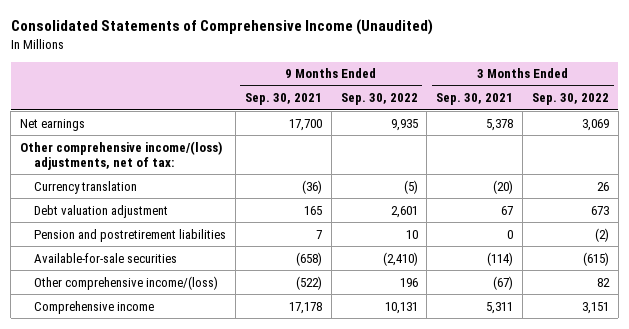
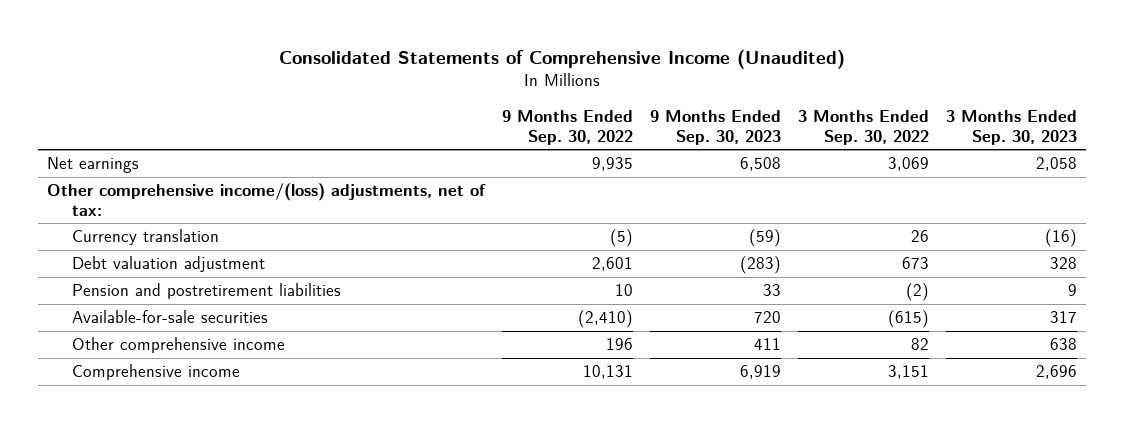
- | 9 Months Ended Sep. 30, 2021 | 9 Months Ended Sep. 30, 2022 | 3 Months Ended Sep. 30, 2021 | 3 Months Ended Sep. 30, 2022
+ | 9 Months Ended Sep. 30, 2022 | 9 Months Ended Sep. 30, 2023 | 3 Months Ended Sep. 30, 2022 | 3 Months Ended Sep. 30, 2023
- Other comprehensive income/(loss) | (522) | 196 | (67) | 82
+ Other comprehensive income | 196 | 411 | 82 | 638

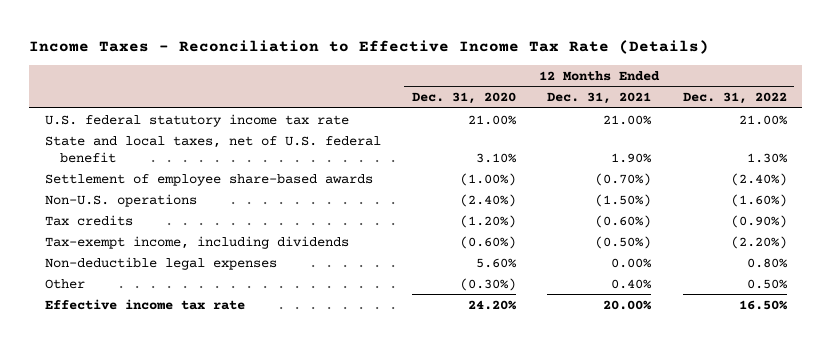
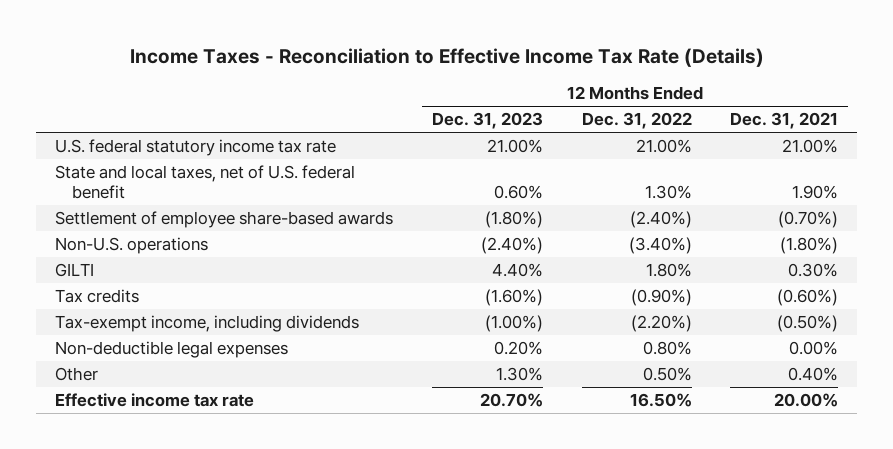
- | 12 Months Ended Dec. 31, 2020 | 12 Months Ended Dec. 31, 2021 | 12 Months Ended Dec. 31, 2022
+ | 12 Months Ended Dec. 31, 2023 | 12 Months Ended Dec. 31, 2022 | 12 Months Ended Dec. 31, 2021
- Non-U.S. operations | (2.40%) | (1.50%) | (1.60%)
+ Non-U.S. operations | (2.40%) | (3.40%) | (1.80%)
+ GILTI | 4.40% | 1.80% | 0.30%

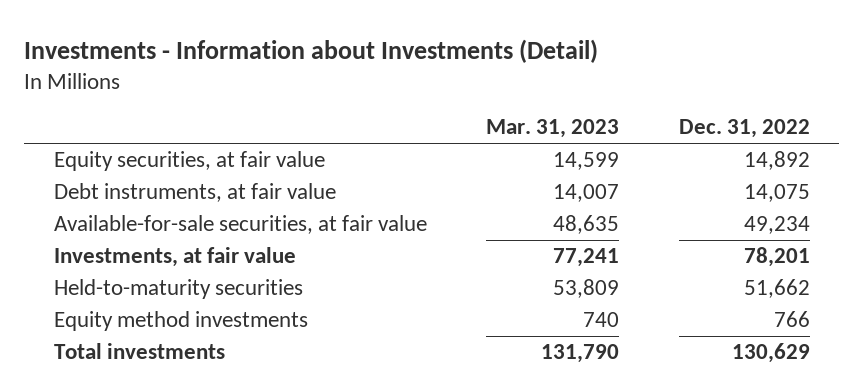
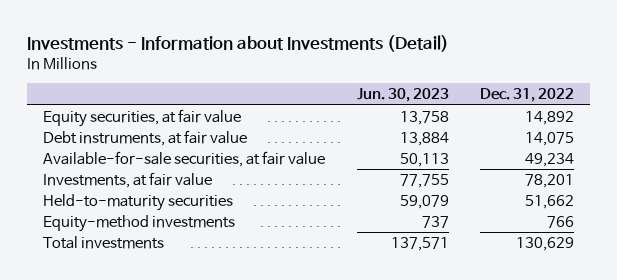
- | Mar. 31, 2023 | Dec. 31, 2022
+ | Jun. 30, 2023 | Dec. 31, 2022
- Equity method investments | 740 | 766
+ Equity-method investments | 737 | 766

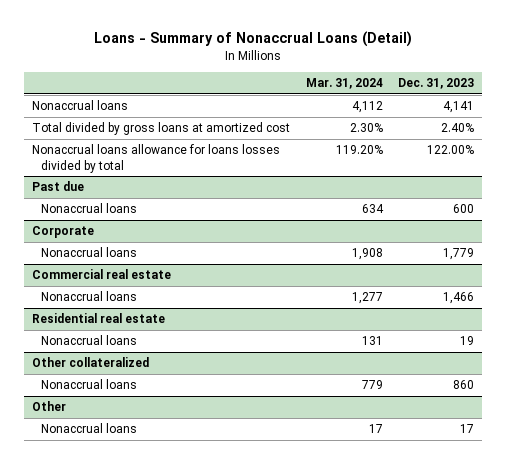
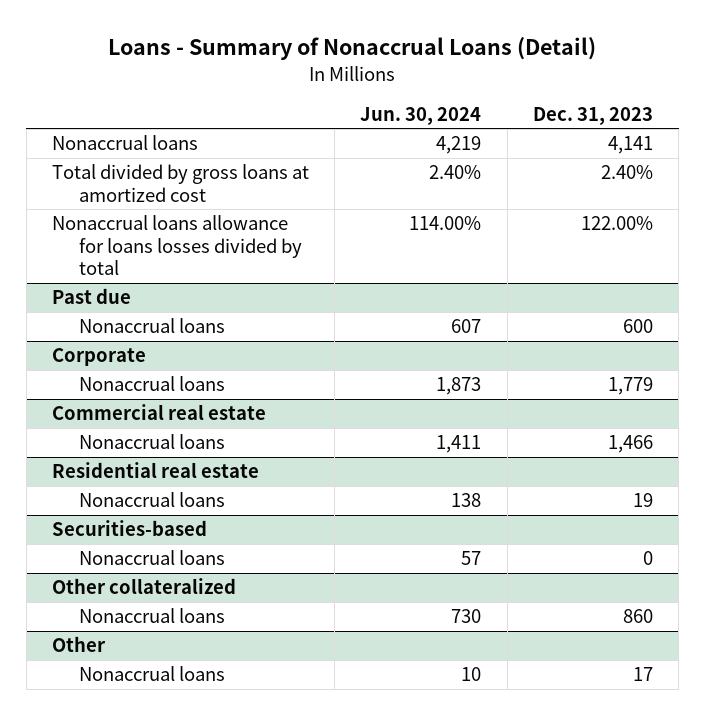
- | Mar. 31, 2024 | Dec. 31, 2023
+ | Jun. 30, 2024 | Dec. 31, 2023
+ Securities-based
+ Nonaccrual loans | 57 | 0

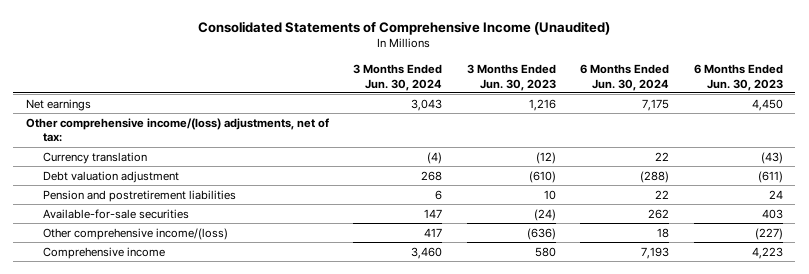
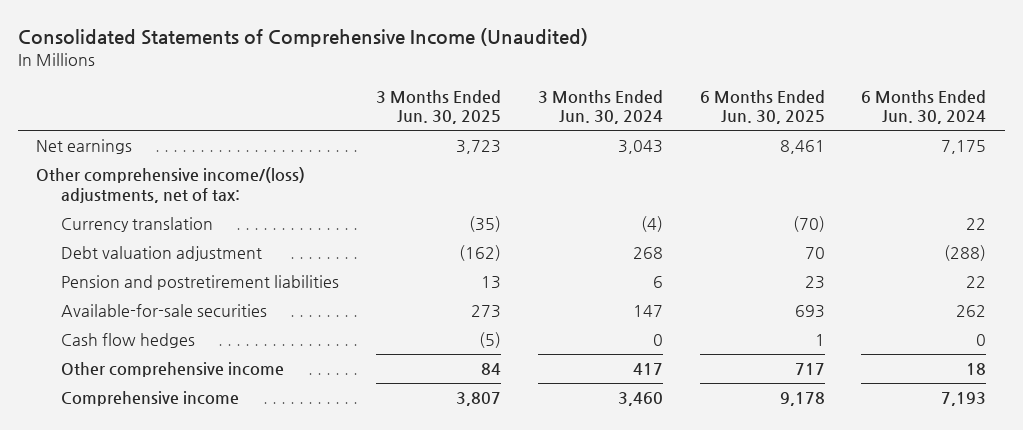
- | 3 Months Ended Jun. 30, 2024 | 3 Months Ended Jun. 30, 2023 | 6 Months Ended Jun. 30, 2024 | 6 Months Ended Jun. 30, 2023
+ | 3 Months Ended Jun. 30, 2025 | 3 Months Ended Jun. 30, 2024 | 6 Months Ended Jun. 30, 2025 | 6 Months Ended Jun. 30, 2024
- Other comprehensive income/(loss) | 417 | (636) | 18 | (227)
+ Cash flow hedges | (5) | 0 | 1 | 0
+ Other comprehensive income | 84 | 417 | 717 | 18

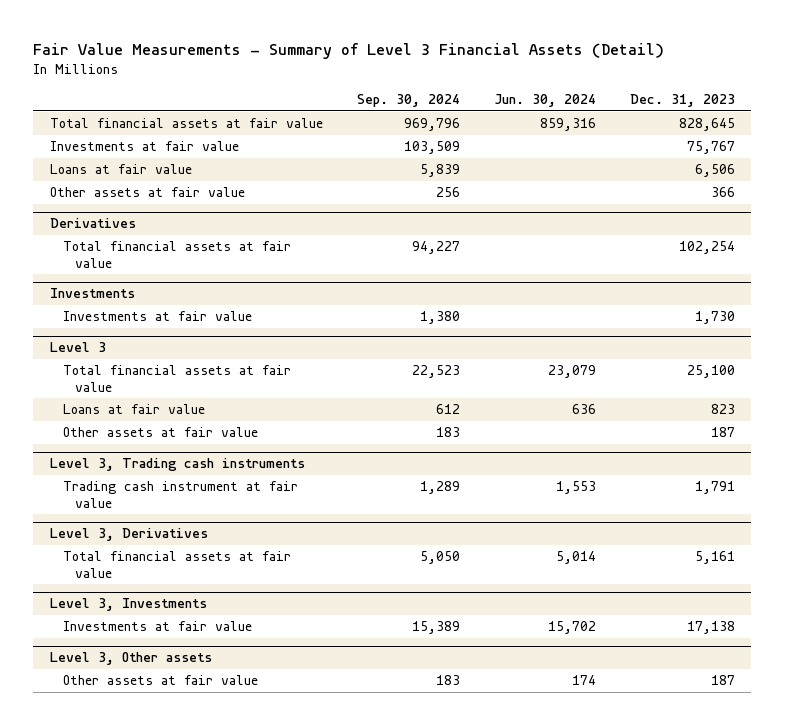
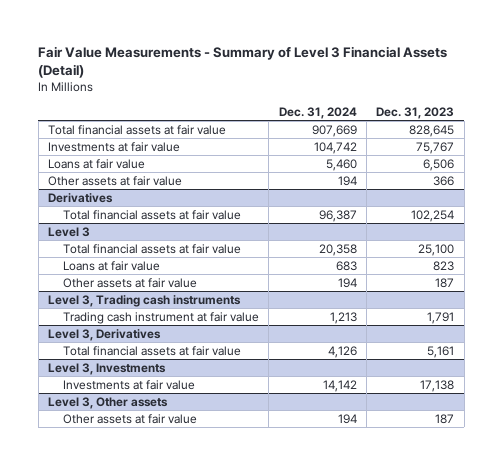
- | Sep. 30, 2024 | Jun. 30, 2024 | Dec. 31, 2023
+ | Dec. 31, 2024 | Dec. 31, 2023
- Investments
- Investments at fair value | 1,380 | | 1,730

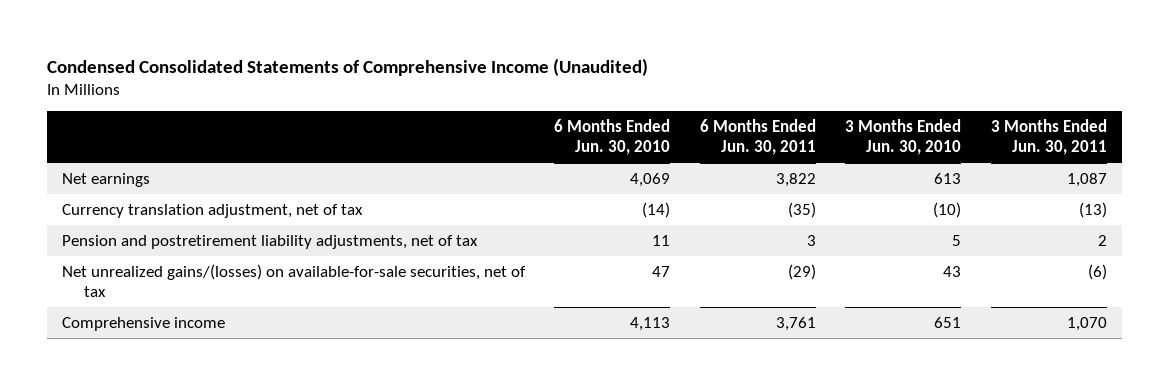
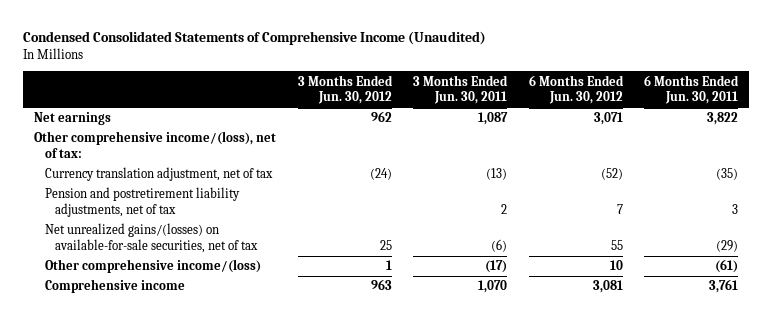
- | 6 Months Ended Jun. 30, 2010 | 6 Months Ended Jun. 30, 2011 | 3 Months Ended Jun. 30, 2010 | 3 Months Ended Jun. 30, 2011
+ | 3 Months Ended Jun. 30, 2012 | 3 Months Ended Jun. 30, 2011 | 6 Months Ended Jun. 30, 2012 | 6 Months Ended Jun. 30, 2011
+ Other comprehensive income/(loss), net of tax:
+ Other comprehensive income/(loss) | 1 | (17) | 10 | (61)

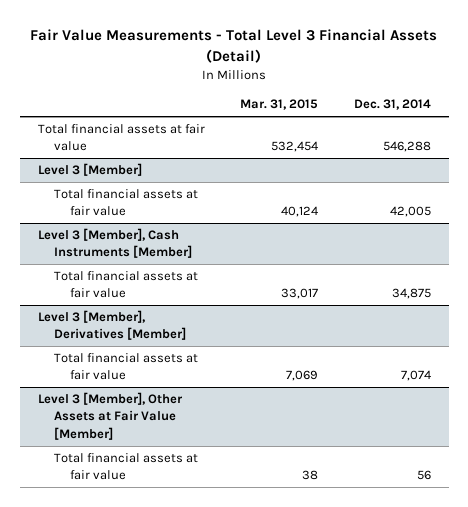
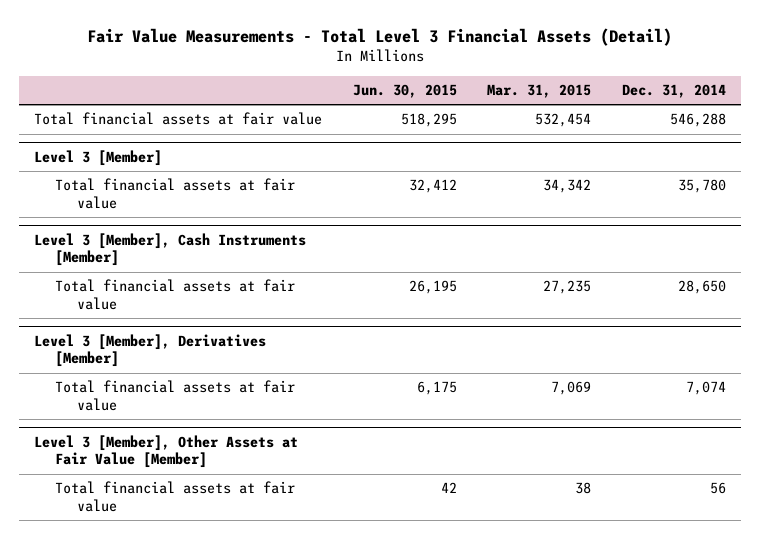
- | Mar. 31, 2015 | Dec. 31, 2014
+ | Jun. 30, 2015 | Mar. 31, 2015 | Dec. 31, 2014
@ Level 3 [Member]
- Total financial assets at fair value | 40,124 | 42,005
+ Total financial assets at fair value | 32,412 | 34,342 | 35,780
@ Level 3 [Member], Cash Instruments [Member]
- Total financial assets at fair value | 33,017 | 34,875
+ Total financial assets at fair value | 26,195 | 27,235 | 28,650

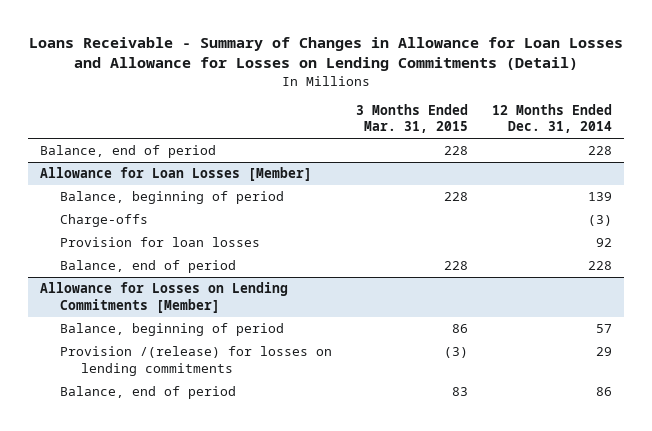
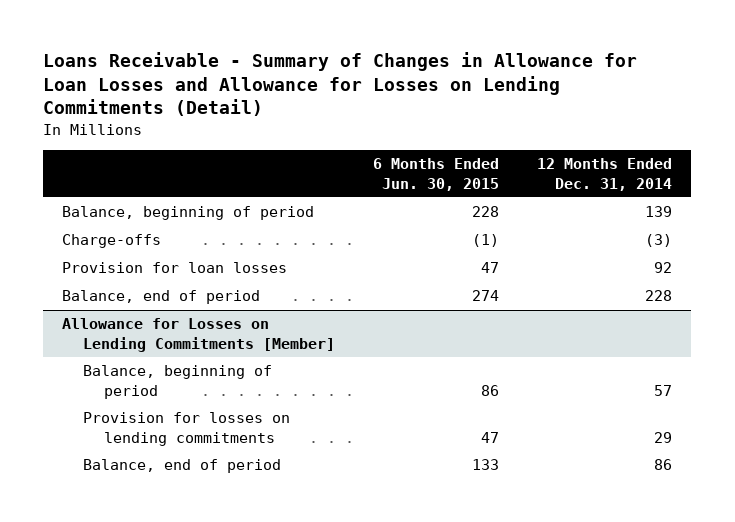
- | 3 Months Ended Mar. 31, 2015 | 12 Months Ended Dec. 31, 2014
+ | 6 Months Ended Jun. 30, 2015 | 12 Months Ended Dec. 31, 2014
- Balance, end of period | 228 | 228
- Allowance for Loan Losses [Member]
@ Allowance for Losses on Lending Commitments [Member]
- Provision /(release) for losses on lending commitments | (3) | 29
+ Provision for losses on lending commitments | 47 | 29

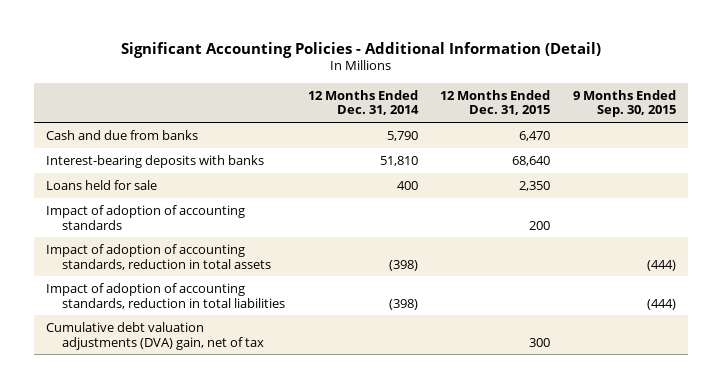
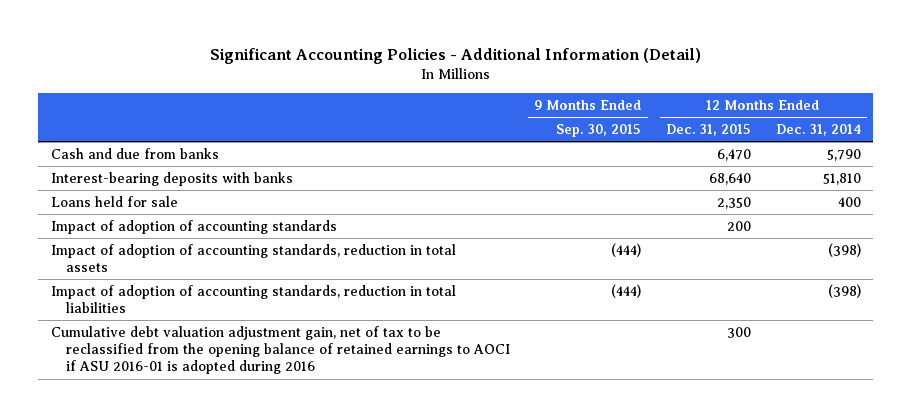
- | 12 Months Ended Dec. 31, 2014 | 12 Months Ended Dec. 31, 2015 | 9 Months Ended Sep. 30, 2015
+ | 9 Months Ended Sep. 30, 2015 | 12 Months Ended Dec. 31, 2015 | 12 Months Ended Dec. 31, 2014
- Cumulative debt valuation adjustments (DVA) gain, net of tax | | 300 |
+ Cumulative debt valuation adjustment gain, net of tax to be reclassified from the opening balance of retained earnings to AOCI if ASU 2016-01 is adopted during 2016 | | 300 |

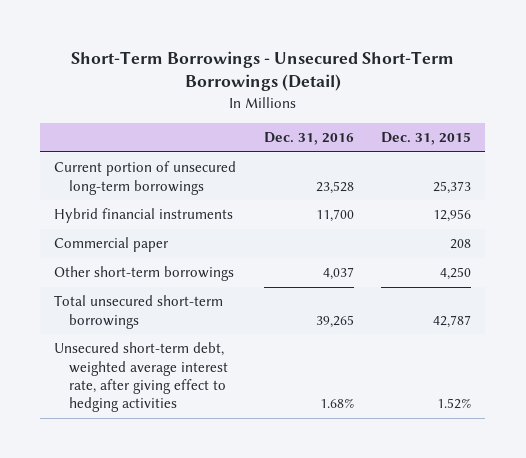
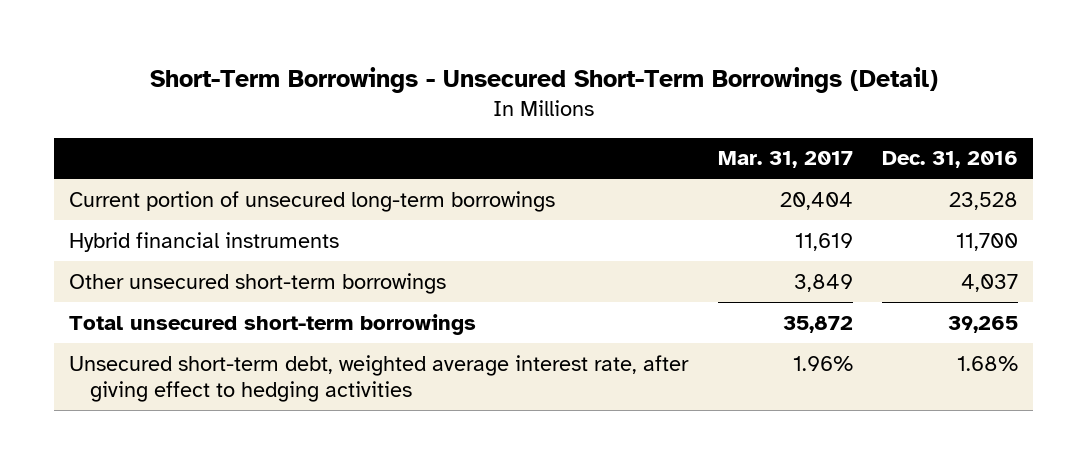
- | Dec. 31, 2016 | Dec. 31, 2015
+ | Mar. 31, 2017 | Dec. 31, 2016
- Commercial paper | | 208
- Other short-term borrowings | 4,037 | 4,250
+ Other unsecured short-term borrowings | 3,849 | 4,037

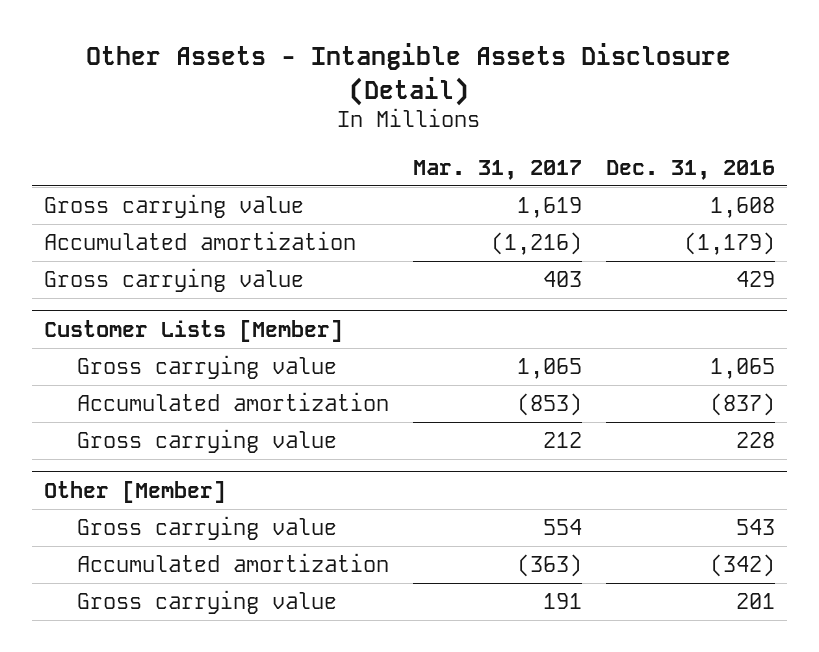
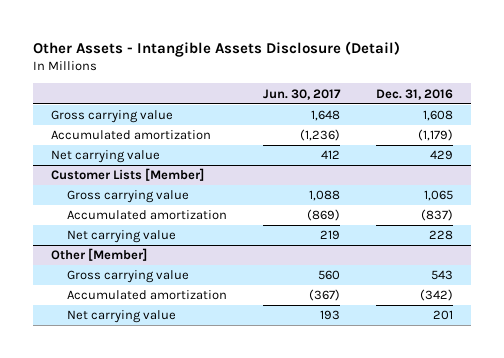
- | Mar. 31, 2017 | Dec. 31, 2016
+ | Jun. 30, 2017 | Dec. 31, 2016
- Gross carrying value | 403 | 429
+ Net carrying value | 412 | 429
@ Customer Lists [Member]
- Gross carrying value | 212 | 228
+ Net carrying value | 219 | 228
@ Other [Member]
- Gross carrying value | 191 | 201
+ Net carrying value | 193 | 201

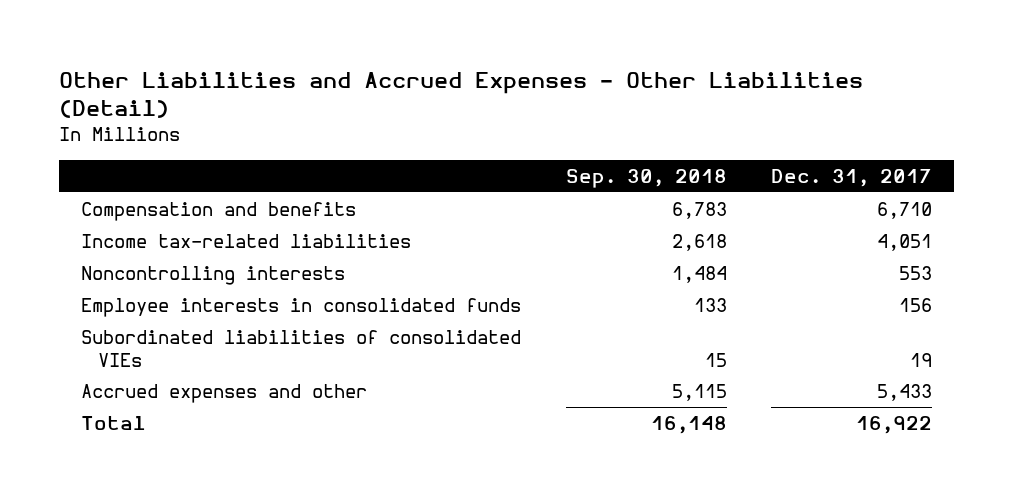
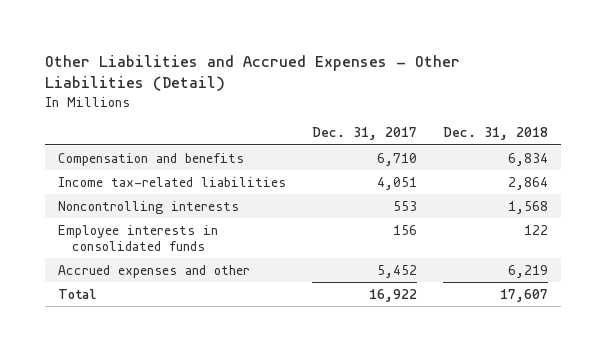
- | Sep. 30, 2018 | Dec. 31, 2017
+ | Dec. 31, 2017 | Dec. 31, 2018
- Subordinated liabilities of consolidated VIEs | 15 | 19
- Accrued expenses and other | 5,115 | 5,433
+ Accrued expenses and other | 5,452 | 6,219

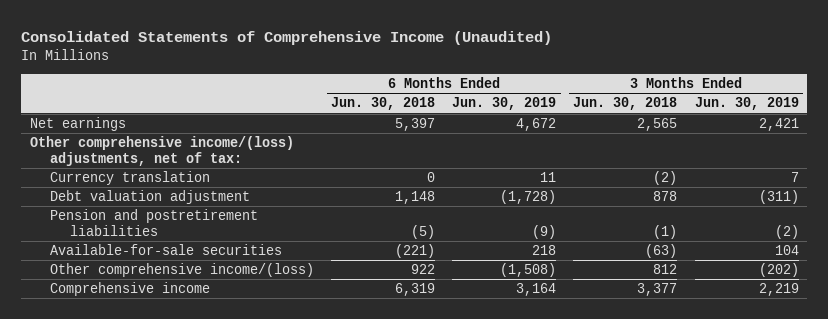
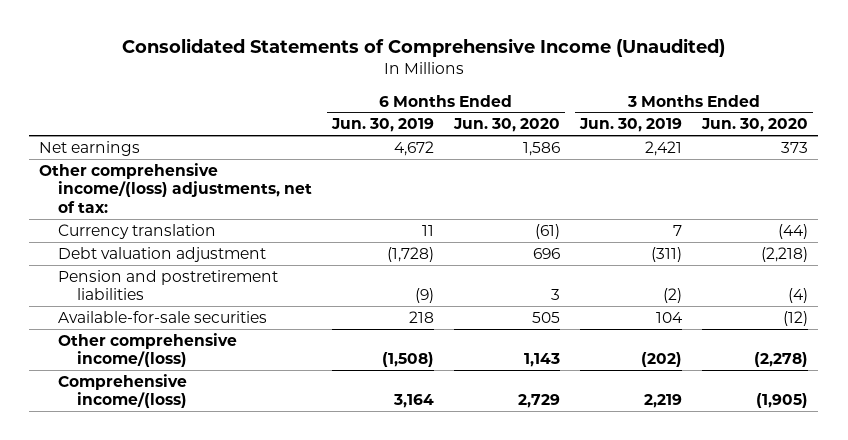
- | 6 Months Ended Jun. 30, 2018 | 6 Months Ended Jun. 30, 2019 | 3 Months Ended Jun. 30, 2018 | 3 Months Ended Jun. 30, 2019
+ | 6 Months Ended Jun. 30, 2019 | 6 Months Ended Jun. 30, 2020 | 3 Months Ended Jun. 30, 2019 | 3 Months Ended Jun. 30, 2020
- Comprehensive income | 6,319 | 3,164 | 3,377 | 2,219
+ Comprehensive income/(loss) | 3,164 | 2,729 | 2,219 | (1,905)

